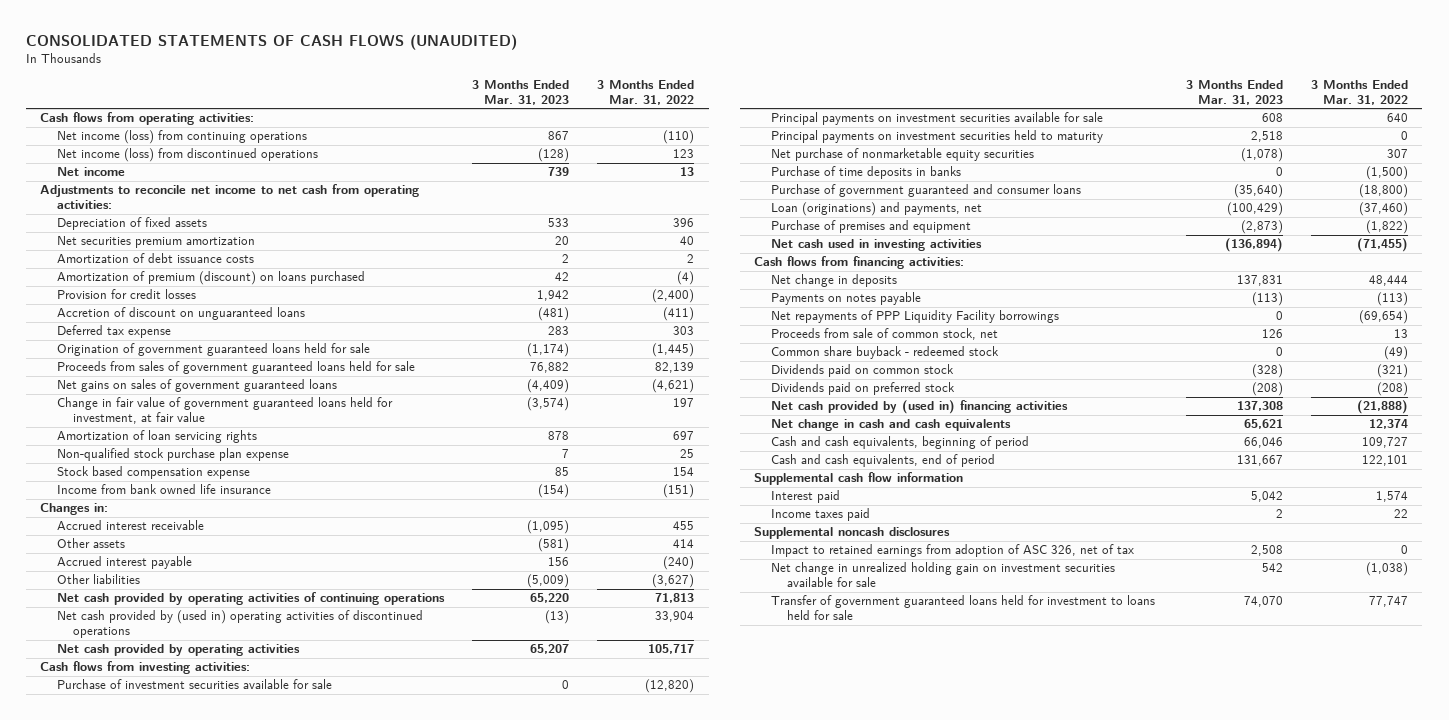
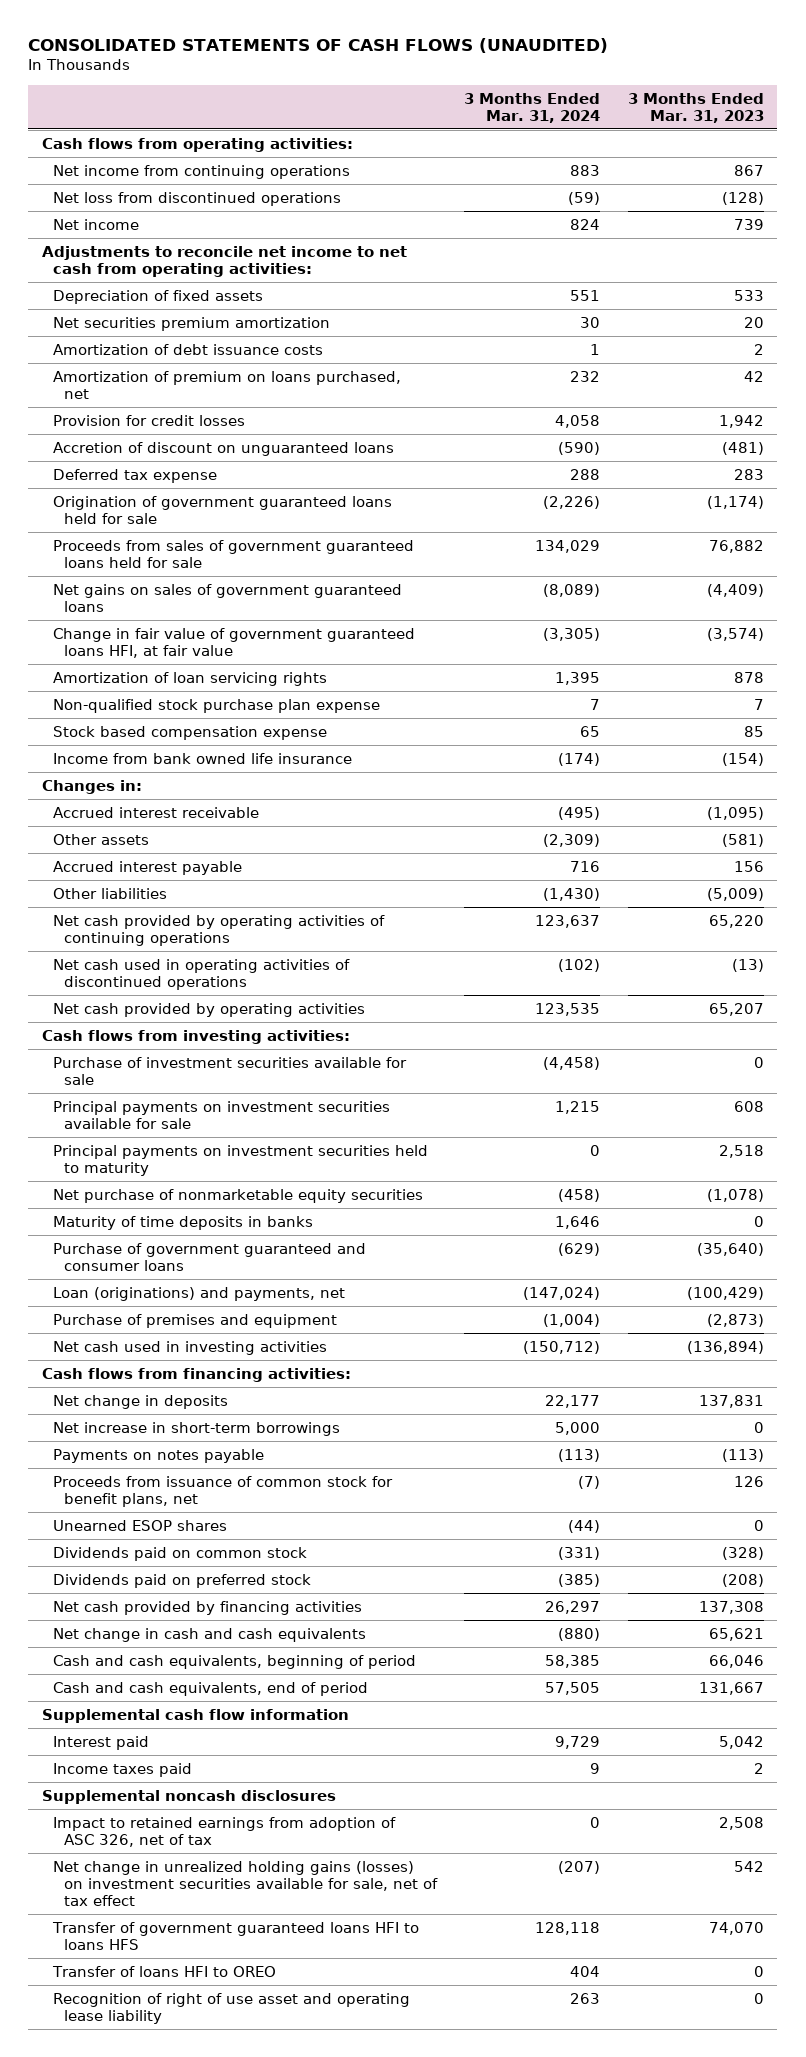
- | 3 Months Ended Mar. 31, 2023 | 3 Months Ended Mar. 31, 2022
+ | 3 Months Ended Mar. 31, 2024 | 3 Months Ended Mar. 31, 2023
- Net income (loss) from continuing operations | 867 | (110)
- Net income (loss) from discontinued operations | (128) | 123
+ Net income from continuing operations | 883 | 867
+ Net loss from discontinued operations | (59) | (128)
- Amortization of premium (discount) on loans purchased | 42 | (4)
+ Amortization of premium on loans purchased, net | 232 | 42
- Change in fair value of government guaranteed loans held for investment, at fair value | (3,574) | 197
+ Change in fair value of government guaranteed loans HFI, at fair value | (3,305) | (3,574)
- Net cash provided by (used in) operating activities of discontinued operations | (13) | 33,904
+ Net cash used in operating activities of discontinued operations | (102) | (13)
- Purchase of time deposits in banks | 0 | (1,500)
+ Maturity of time deposits in banks | 1,646 | 0
+ Net increase in short-term borrowings | 5,000 | 0
- Net repayments of PPP Liquidity Facility borrowings | 0 | (69,654)
- Proceeds from sale of common stock, net | 126 | 13
- Common share buyback - redeemed stock | 0 | (49)
+ Proceeds from issuance of common stock for benefit plans, net | (7) | 126
+ Unearned ESOP shares | (44) | 0
- Net cash provided by (used in) financing activities | 137,308 | (21,888)
+ Net cash provided by financing activities | 26,297 | 137,308
- Net change in unrealized holding gain on investment securities available for sale | 542 | (1,038)
- Transfer of government guaranteed loans held for investment to loans held for sale | 74,070 | 77,747
+ Net change in unrealized holding gains (losses) on investment securities available for sale, net of tax effect | (207) | 542
+ Transfer of government guaranteed loans HFI to loans HFS | 128,118 | 74,070
+ Transfer of loans HFI to OREO | 404 | 0
+ Recognition of right of use asset and operating lease liability | 263 | 0

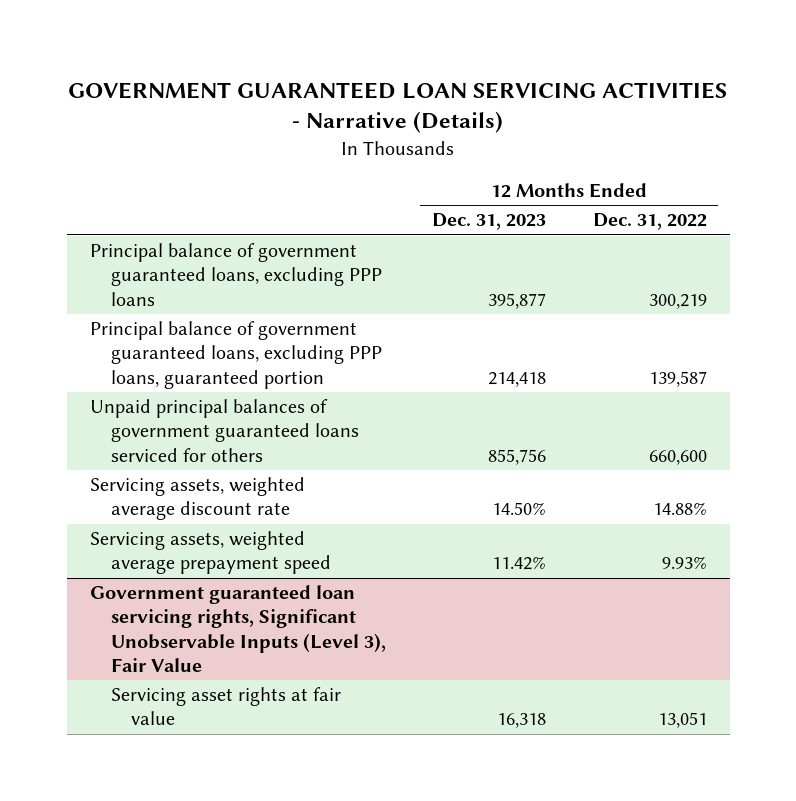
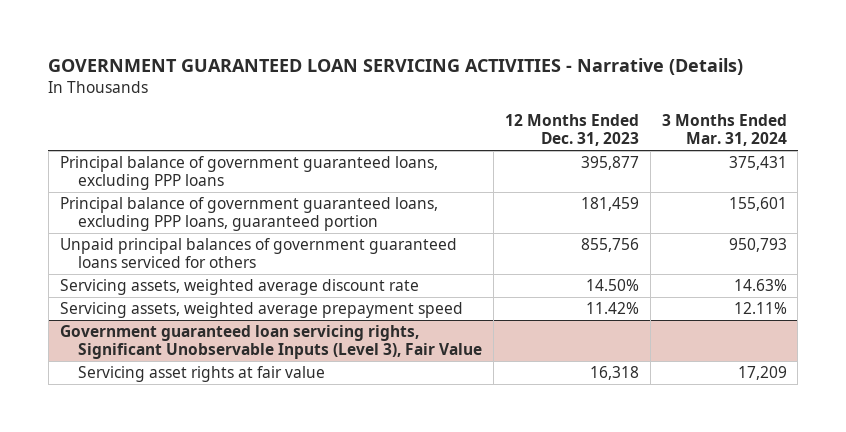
- | 12 Months Ended Dec. 31, 2023 | 12 Months Ended Dec. 31, 2022
+ | 12 Months Ended Dec. 31, 2023 | 3 Months Ended Mar. 31, 2024
- Principal balance of government guaranteed loans, excluding PPP loans, guaranteed portion | 214,418 | 139,587
+ Principal balance of government guaranteed loans, excluding PPP loans, guaranteed portion | 181,459 | 155,601

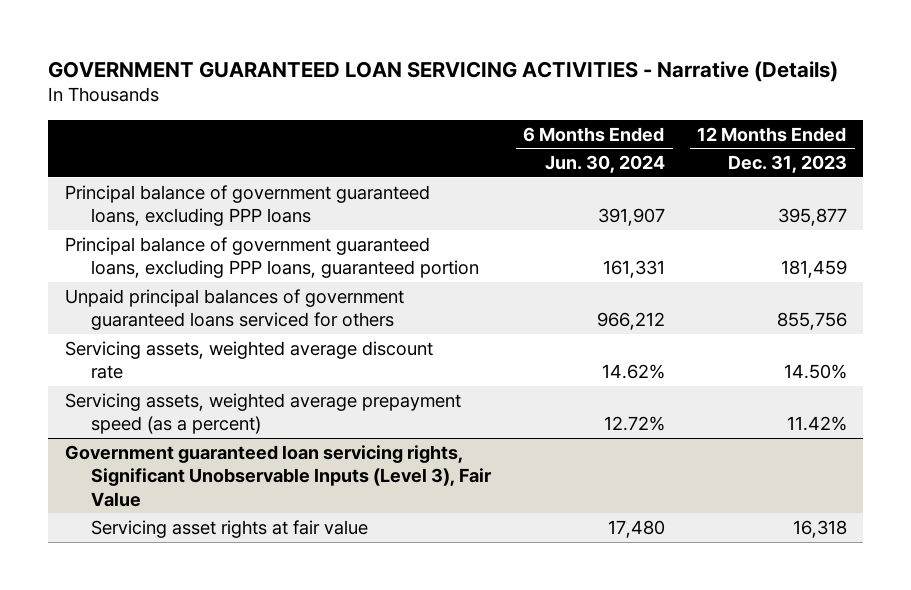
- | 12 Months Ended Dec. 31, 2023 | 3 Months Ended Mar. 31, 2024
+ | 6 Months Ended Jun. 30, 2024 | 12 Months Ended Dec. 31, 2023
- Servicing assets, weighted average prepayment speed | 11.42% | 12.11%
+ Servicing assets, weighted average prepayment speed (as a percent) | 12.72% | 11.42%

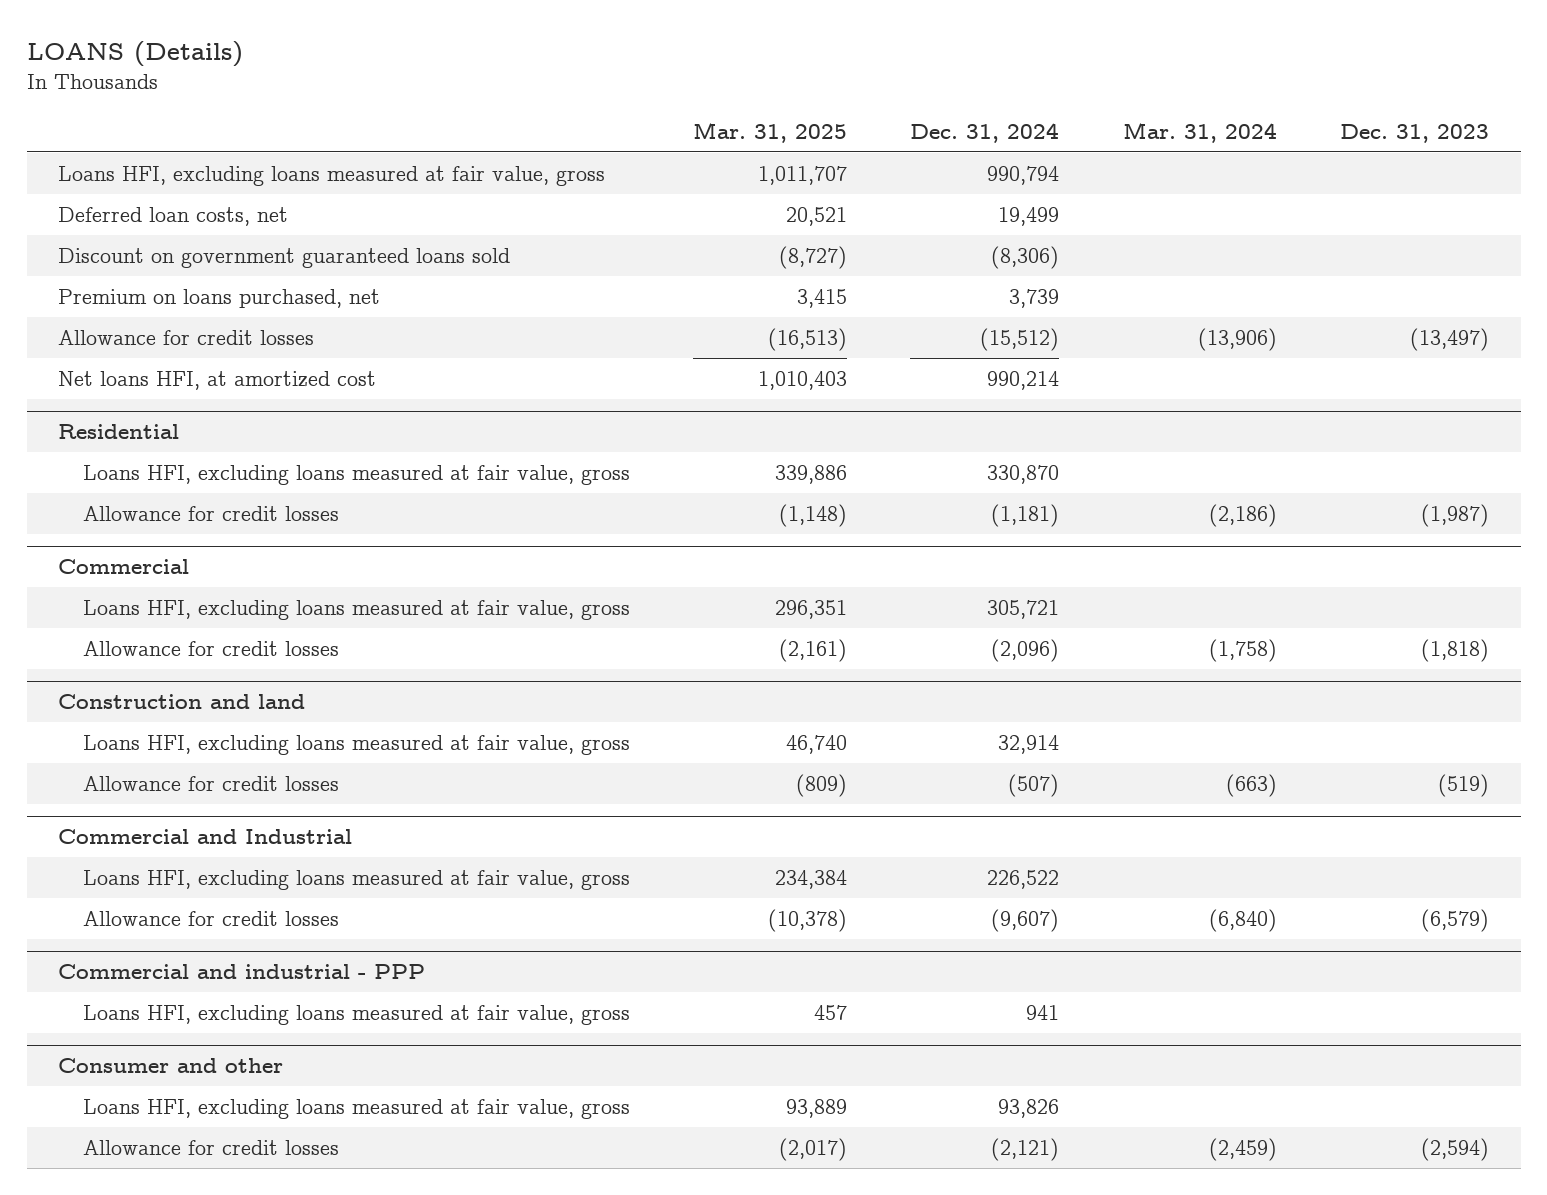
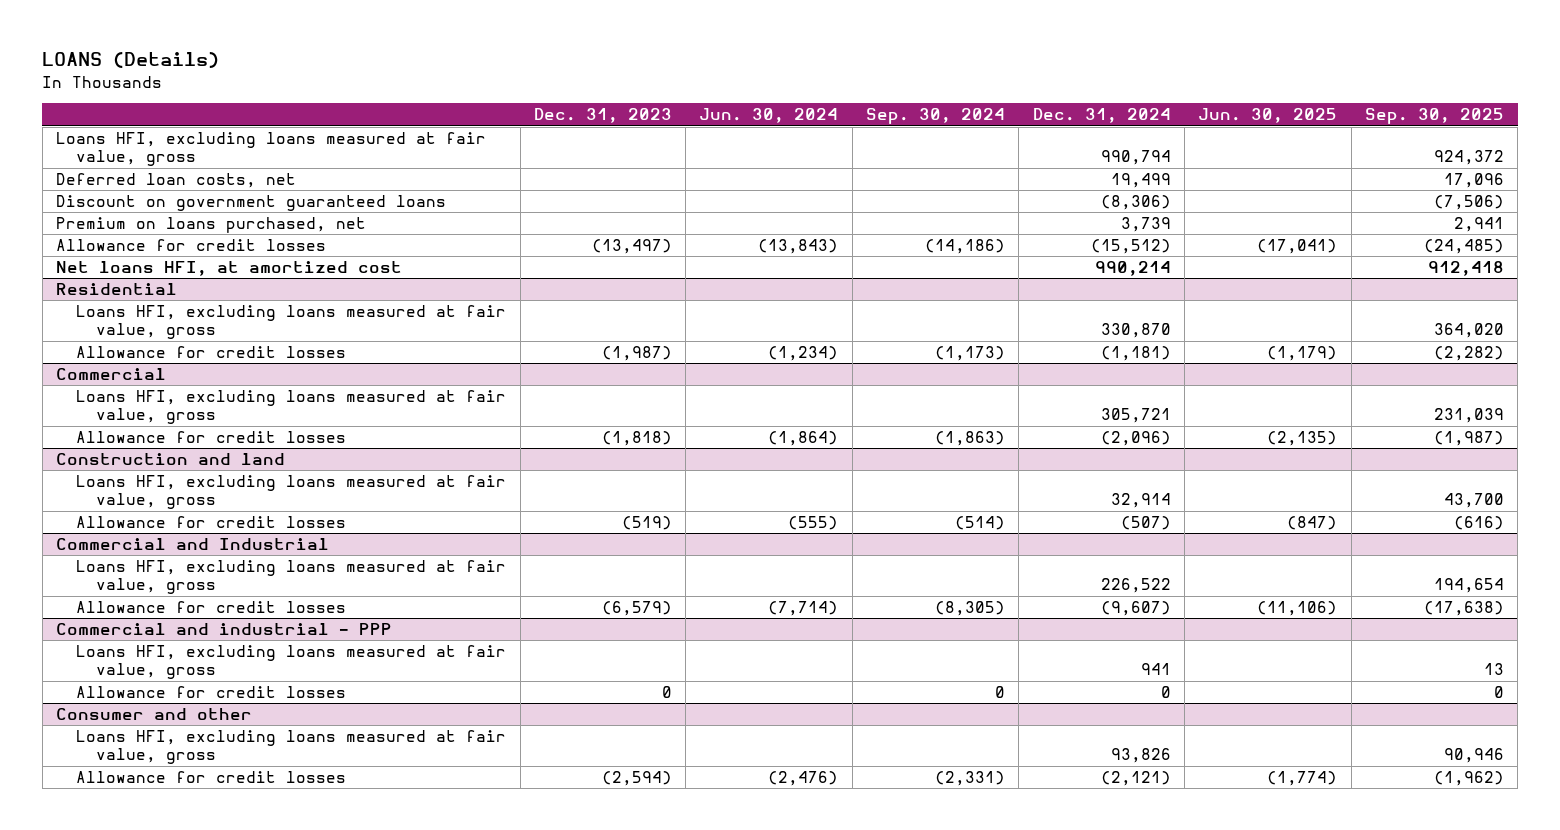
- | Mar. 31, 2025 | Dec. 31, 2024 | Mar. 31, 2024 | Dec. 31, 2023
+ | Dec. 31, 2023 | Jun. 30, 2024 | Sep. 30, 2024 | Dec. 31, 2024 | Jun. 30, 2025 | Sep. 30, 2025
- Discount on government guaranteed loans sold | (8,727) | (8,306) | |
+ Discount on government guaranteed loans | | | | (8,306) | | (7,506)
@ Commercial and industrial - PPP
+ Allowance for credit losses | 0 | | 0 | 0 | | 0

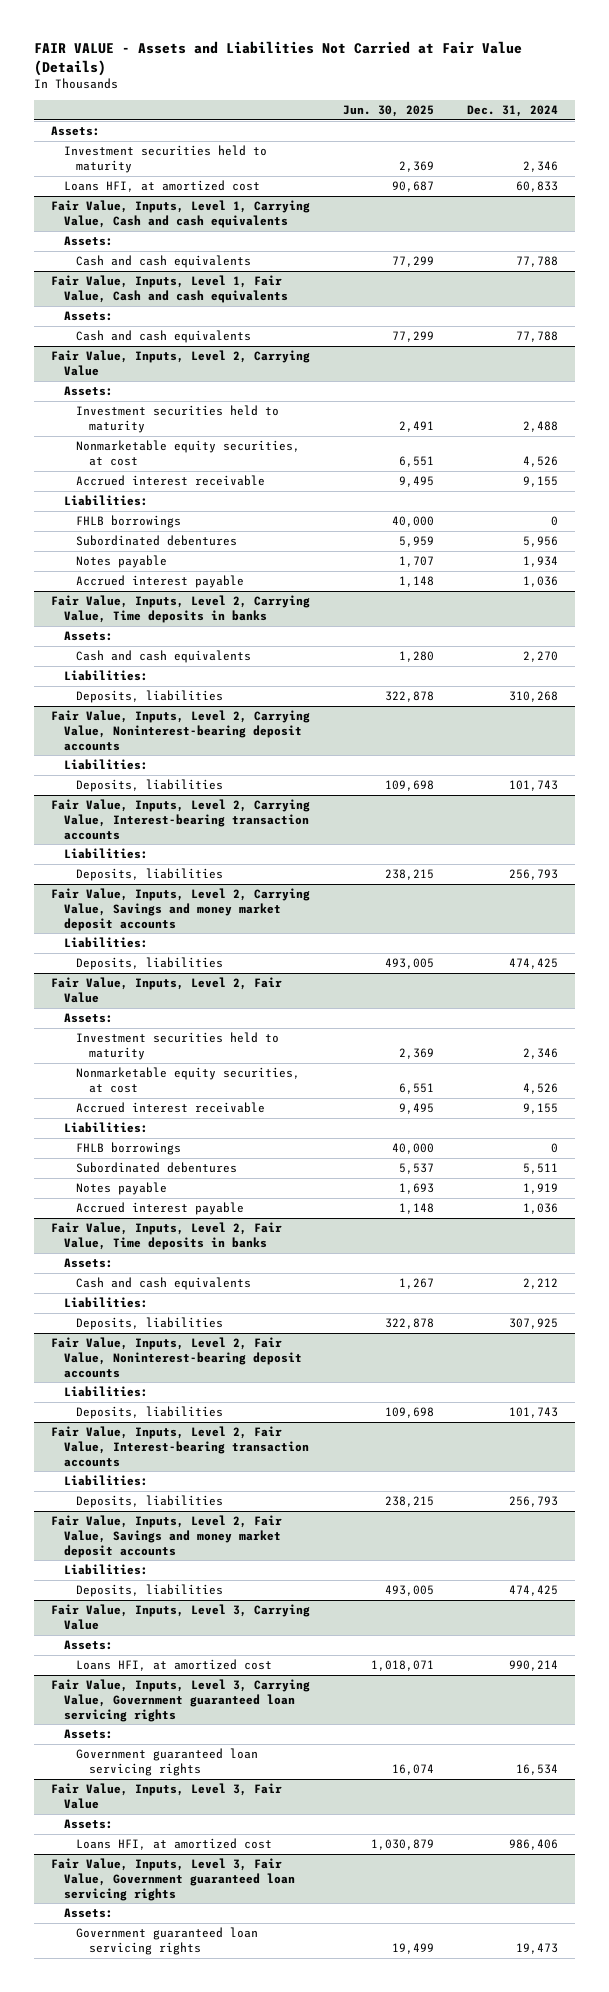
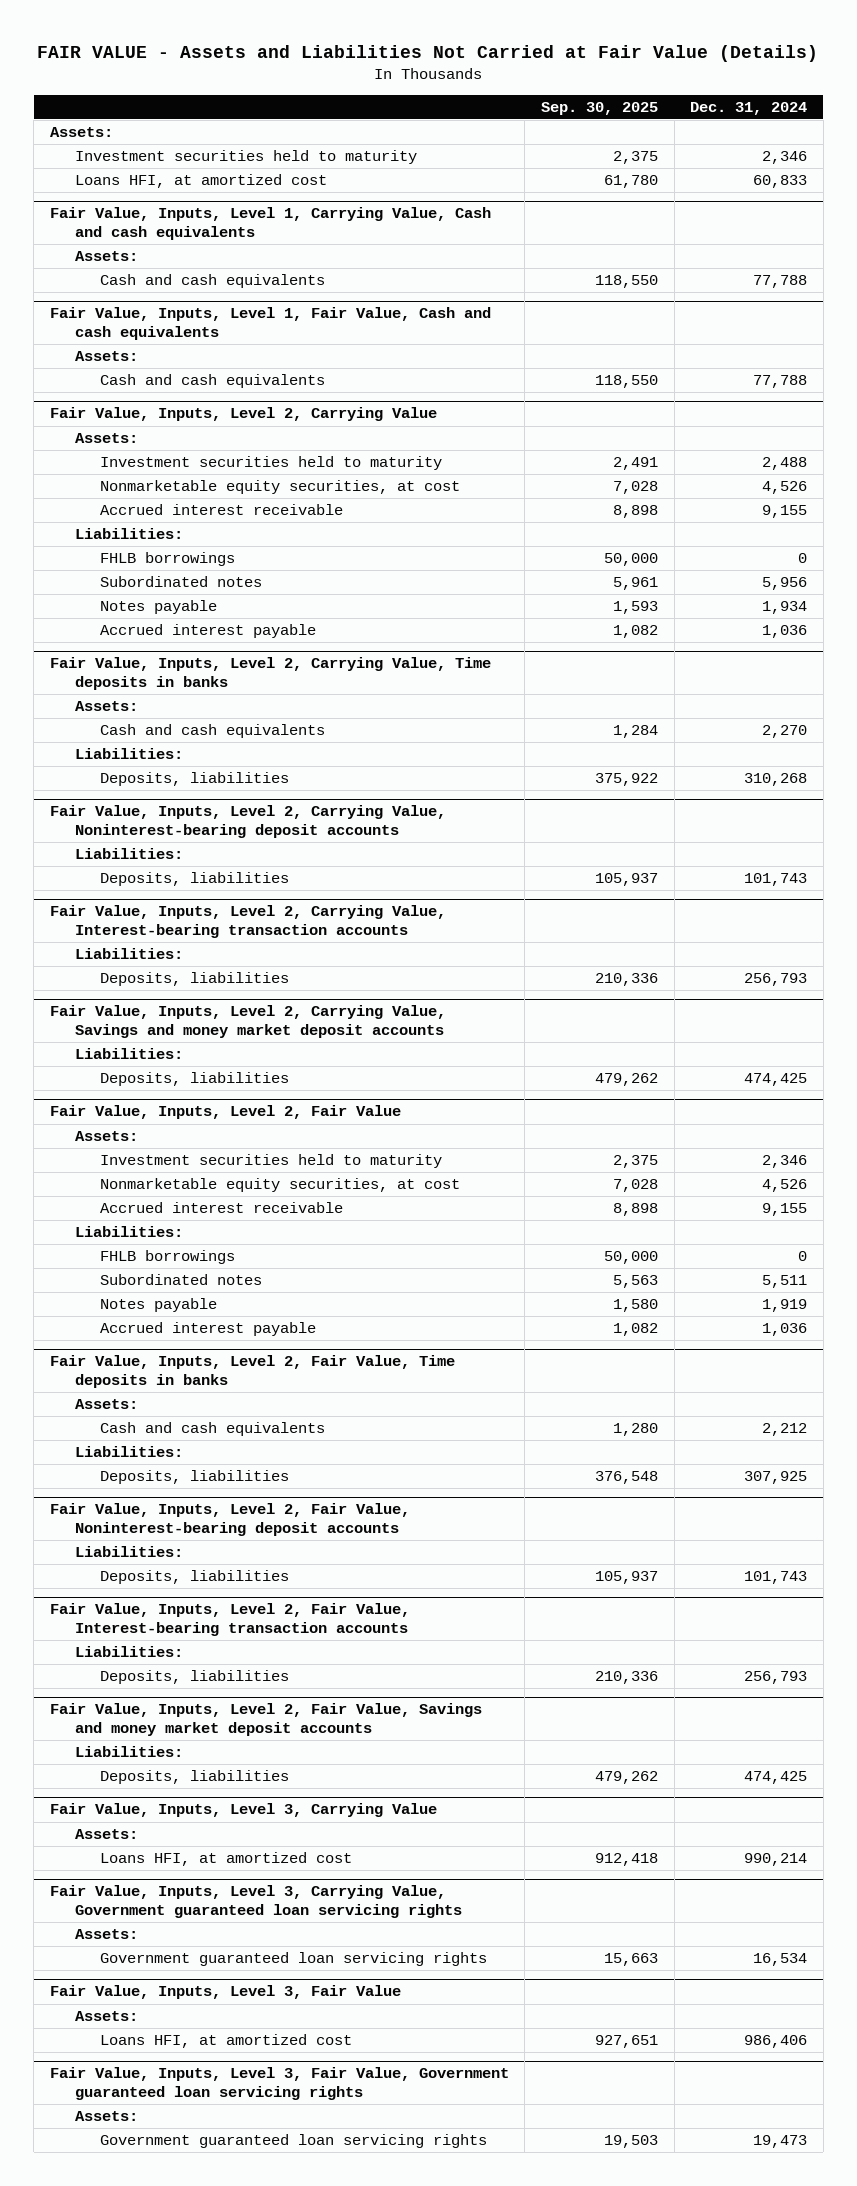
- | Jun. 30, 2025 | Dec. 31, 2024
+ | Sep. 30, 2025 | Dec. 31, 2024
@ Fair Value, Inputs, Level 2, Carrying Value
- Subordinated debentures | 5,959 | 5,956
+ Subordinated notes | 5,961 | 5,956
@ Fair Value, Inputs, Level 2, Fair Value
- Subordinated debentures | 5,537 | 5,511
+ Subordinated notes | 5,563 | 5,511

